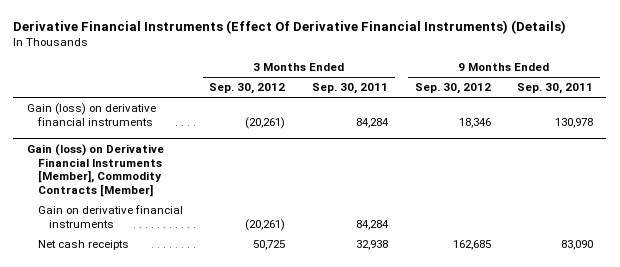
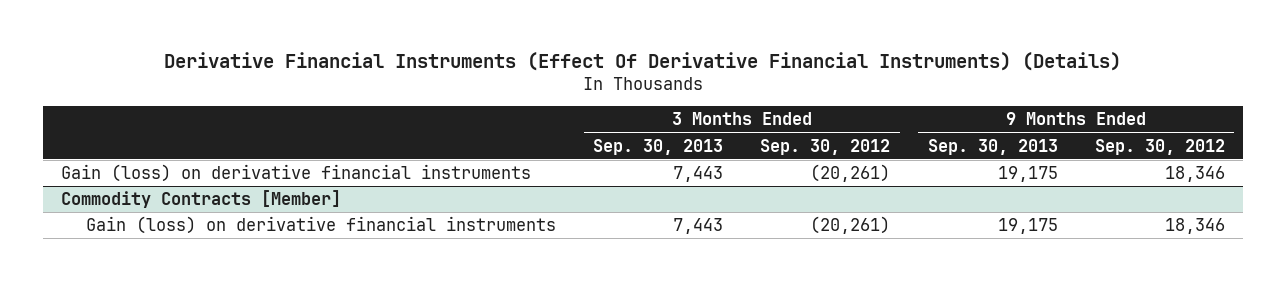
- | 3 Months Ended Sep. 30, 2012 | 3 Months Ended Sep. 30, 2011 | 9 Months Ended Sep. 30, 2012 | 9 Months Ended Sep. 30, 2011
+ | 3 Months Ended Sep. 30, 2013 | 3 Months Ended Sep. 30, 2012 | 9 Months Ended Sep. 30, 2013 | 9 Months Ended Sep. 30, 2012
- Gain (loss) on Derivative Financial Instruments [Member], Commodity Contracts [Member]
- Gain on derivative financial instruments | (20,261) | 84,284 | |
- Net cash receipts | 50,725 | 32,938 | 162,685 | 83,090
+ Commodity Contracts [Member]
+ Gain (loss) on derivative financial instruments | 7,443 | (20,261) | 19,175 | 18,346

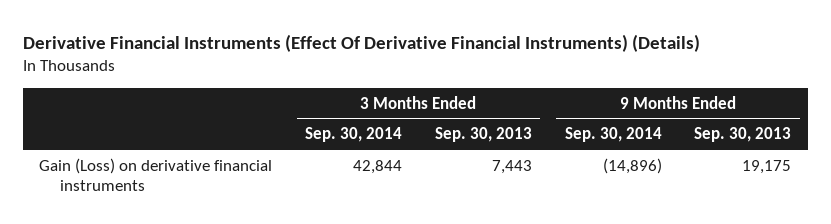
- | 3 Months Ended Sep. 30, 2013 | 3 Months Ended Sep. 30, 2012 | 9 Months Ended Sep. 30, 2013 | 9 Months Ended Sep. 30, 2012
+ | 3 Months Ended Sep. 30, 2014 | 3 Months Ended Sep. 30, 2013 | 9 Months Ended Sep. 30, 2014 | 9 Months Ended Sep. 30, 2013
- Gain (loss) on derivative financial instruments | 7,443 | (20,261) | 19,175 | 18,346
- Commodity Contracts [Member]
- Gain (loss) on derivative financial instruments | 7,443 | (20,261) | 19,175 | 18,346
+ Gain (Loss) on derivative financial instruments | 42,844 | 7,443 | (14,896) | 19,175

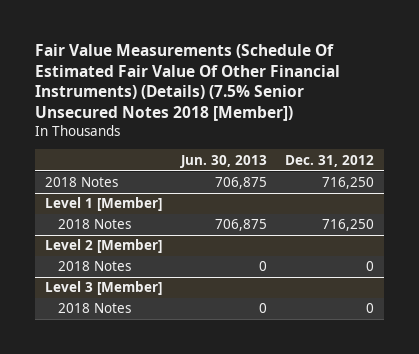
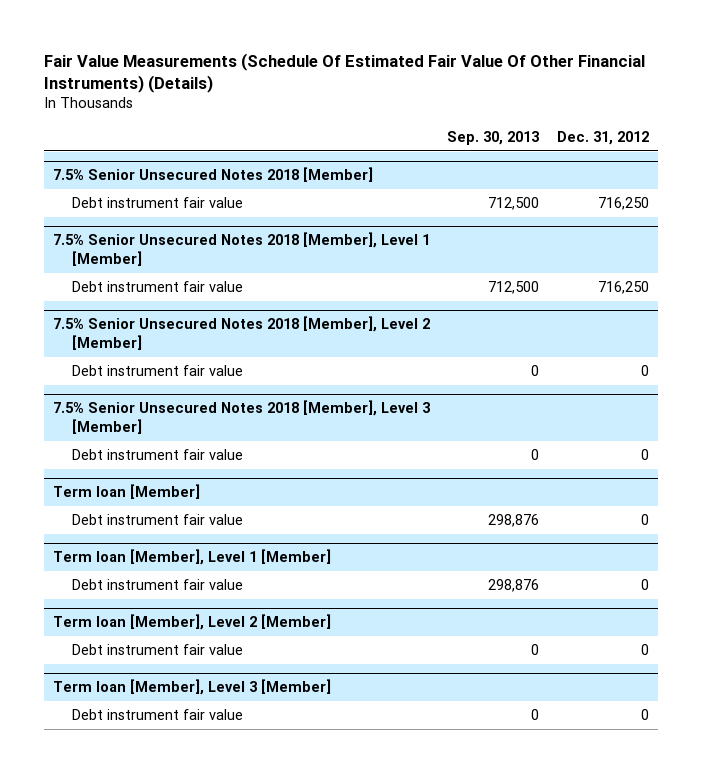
- Fair Value Measurements (Schedule Of Estimated Fair Value Of Other Financial Instruments) (Details) (7.5% Senior Unsecured Notes 2018 [Member])
+ Fair Value Measurements (Schedule Of Estimated Fair Value Of Other Financial Instruments) (Details)
- | Jun. 30, 2013 | Dec. 31, 2012
+ | Sep. 30, 2013 | Dec. 31, 2012
- 2018 Notes | 706,875 | 716,250
- Level 1 [Member]
- 2018 Notes | 706,875 | 716,250
- Level 2 [Member]
- 2018 Notes | 0 | 0
- Level 3 [Member]
- 2018 Notes | 0 | 0
+ 7.5% Senior Unsecured Notes 2018 [Member]
+ Debt instrument fair value | 712,500 | 716,250
+ 7.5% Senior Unsecured Notes 2018 [Member], Level 1 [Member]
+ Debt instrument fair value | 712,500 | 716,250
+ 7.5% Senior Unsecured Notes 2018 [Member], Level 2 [Member]
+ Debt instrument fair value | 0 | 0
+ 7.5% Senior Unsecured Notes 2018 [Member], Level 3 [Member]
+ Debt instrument fair value | 0 | 0
+ Term loan [Member]
+ Debt instrument fair value | 298,876 | 0
+ Term loan [Member], Level 1 [Member]
+ Debt instrument fair value | 298,876 | 0
+ Term loan [Member], Level 2 [Member]
+ Debt instrument fair value | 0 | 0
+ Term loan [Member], Level 3 [Member]
+ Debt instrument fair value | 0 | 0

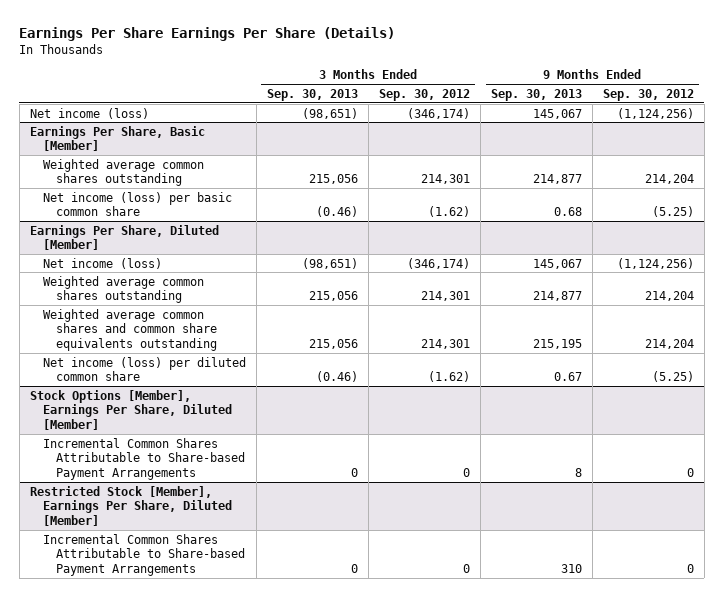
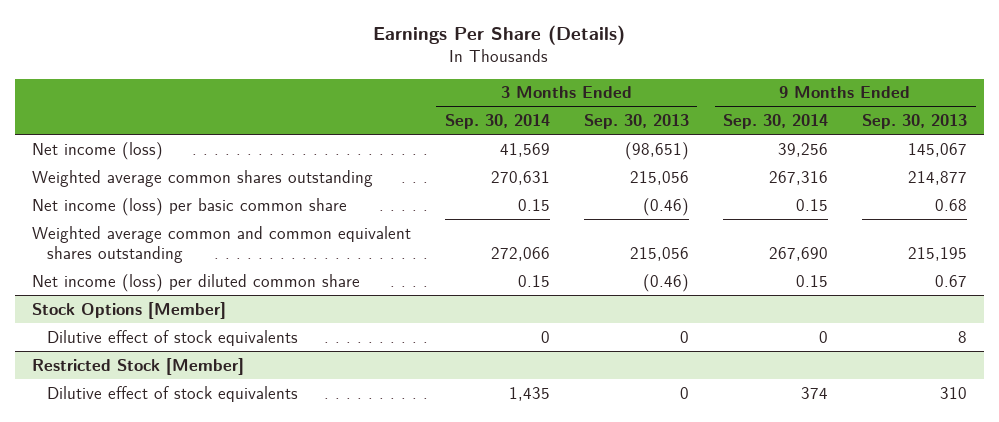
- Earnings Per Share Earnings Per Share (Details)
+ Earnings Per Share (Details)
- | 3 Months Ended Sep. 30, 2013 | 3 Months Ended Sep. 30, 2012 | 9 Months Ended Sep. 30, 2013 | 9 Months Ended Sep. 30, 2012
+ | 3 Months Ended Sep. 30, 2014 | 3 Months Ended Sep. 30, 2013 | 9 Months Ended Sep. 30, 2014 | 9 Months Ended Sep. 30, 2013
- Earnings Per Share, Basic [Member]
- Earnings Per Share, Diluted [Member]
- Net income (loss) | (98,651) | (346,174) | 145,067 | (1,124,256)
- Weighted average common shares outstanding | 215,056 | 214,301 | 214,877 | 214,204
- Weighted average common shares and common share equivalents outstanding | 215,056 | 214,301 | 215,195 | 214,204
+ Weighted average common and common equivalent shares outstanding | 272,066 | 215,056 | 267,690 | 215,195
- Stock Options [Member], Earnings Per Share, Diluted [Member]
- Incremental Common Shares Attributable to Share-based Payment Arrangements | 0 | 0 | 8 | 0
- Restricted Stock [Member], Earnings Per Share, Diluted [Member]
- Incremental Common Shares Attributable to Share-based Payment Arrangements | 0 | 0 | 310 | 0
+ Stock Options [Member]
+ Dilutive effect of stock equivalents | 0 | 0 | 0 | 8
+ Restricted Stock [Member]
+ Dilutive effect of stock equivalents | 1,435 | 0 | 374 | 310

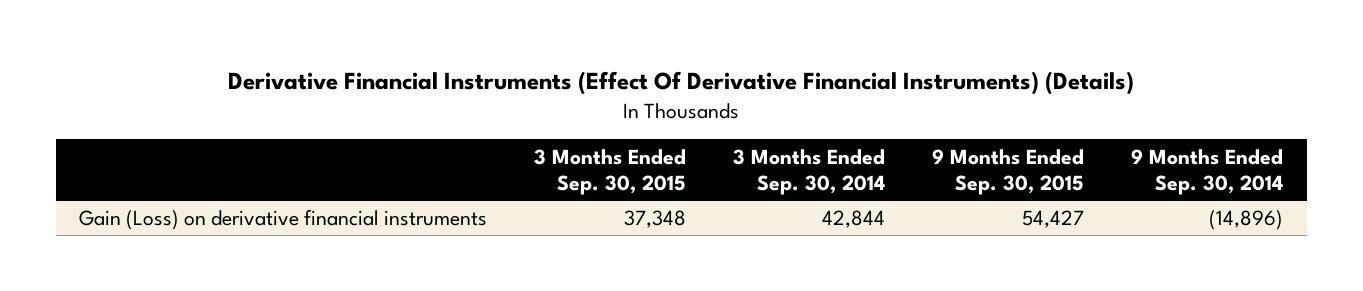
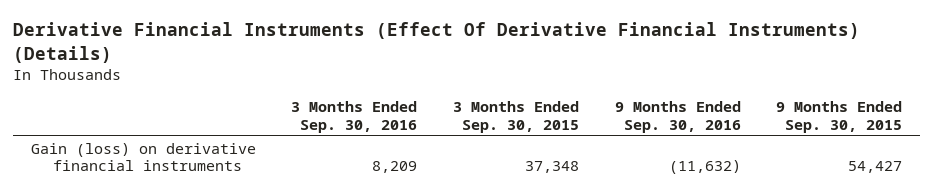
- | 3 Months Ended Sep. 30, 2015 | 3 Months Ended Sep. 30, 2014 | 9 Months Ended Sep. 30, 2015 | 9 Months Ended Sep. 30, 2014
+ | 3 Months Ended Sep. 30, 2016 | 3 Months Ended Sep. 30, 2015 | 9 Months Ended Sep. 30, 2016 | 9 Months Ended Sep. 30, 2015
- Gain (Loss) on derivative financial instruments | 37,348 | 42,844 | 54,427 | (14,896)
+ Gain (loss) on derivative financial instruments | 8,209 | 37,348 | (11,632) | 54,427

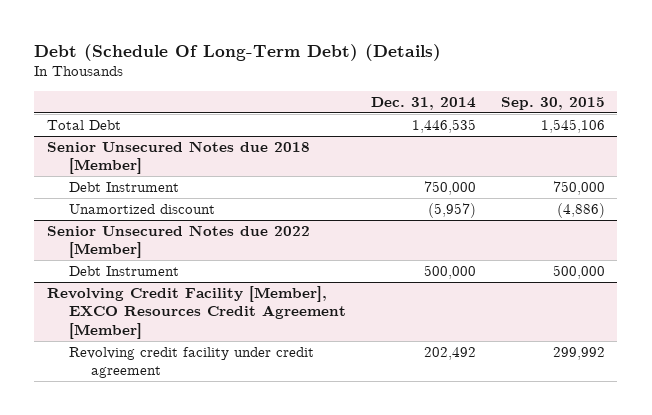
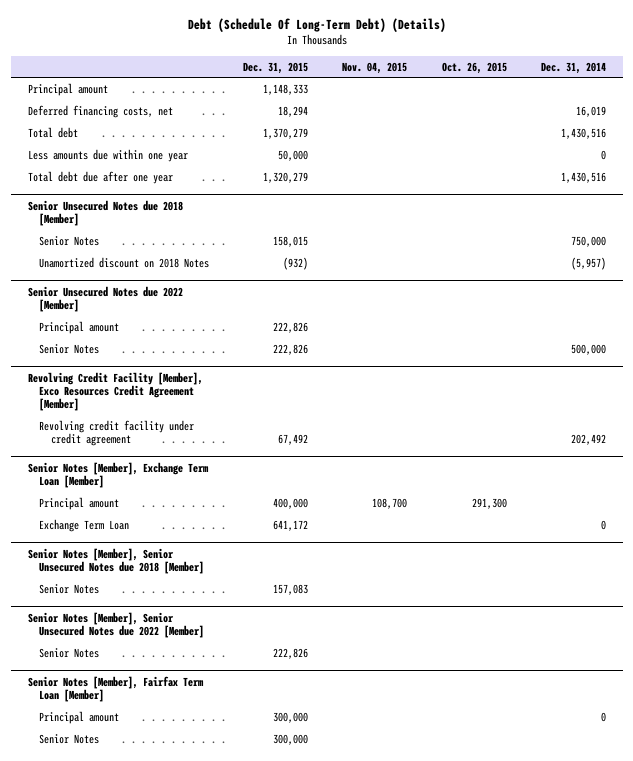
- | Dec. 31, 2014 | Sep. 30, 2015
+ | Dec. 31, 2015 | Nov. 04, 2015 | Oct. 26, 2015 | Dec. 31, 2014
- Total Debt | 1,446,535 | 1,545,106
+ Principal amount | 1,148,333 | | |
+ Deferred financing costs, net | 18,294 | | | 16,019
+ Total debt | 1,370,279 | | | 1,430,516
+ Less amounts due within one year | 50,000 | | | 0
+ Total debt due after one year | 1,320,279 | | | 1,430,516
@ Senior Unsecured Notes due 2018 [Member]
- Debt Instrument | 750,000 | 750,000
- Unamortized discount | (5,957) | (4,886)
+ Senior Notes | 158,015 | | | 750,000
+ Unamortized discount on 2018 Notes | (932) | | | (5,957)
@ Senior Unsecured Notes due 2022 [Member]
- Debt Instrument | 500,000 | 500,000
- Revolving Credit Facility [Member], EXCO Resources Credit Agreement [Member]
@ Senior Unsecured Notes due 2022 [Member]
+ Principal amount | 222,826 | | |
+ Senior Notes | 222,826 | | | 500,000
+ Revolving Credit Facility [Member], Exco Resources Credit Agreement [Member]
+ Senior Notes [Member], Exchange Term Loan [Member]
+ Principal amount | 400,000 | 108,700 | 291,300 |
+ Exchange Term Loan | 641,172 | | | 0
+ Senior Notes [Member], Senior Unsecured Notes due 2018 [Member]
+ Senior Notes | 157,083 | | |
+ Senior Notes [Member], Senior Unsecured Notes due 2022 [Member]
+ Senior Notes | 222,826 | | |
+ Senior Notes [Member], Fairfax Term Loan [Member]
+ Principal amount | 300,000 | | | 0
+ Senior Notes | 300,000 | | |

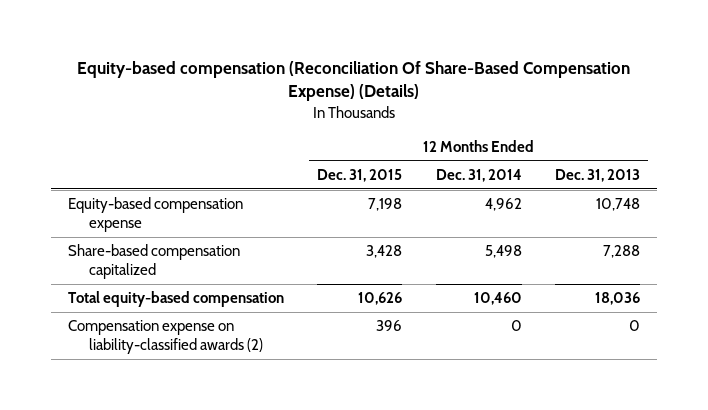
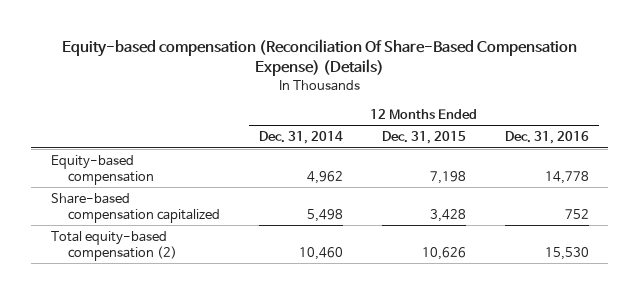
- | 12 Months Ended Dec. 31, 2015 | 12 Months Ended Dec. 31, 2014 | 12 Months Ended Dec. 31, 2013
+ | 12 Months Ended Dec. 31, 2014 | 12 Months Ended Dec. 31, 2015 | 12 Months Ended Dec. 31, 2016
- Equity-based compensation expense | 7,198 | 4,962 | 10,748
+ Equity-based compensation | 4,962 | 7,198 | 14,778
- Total equity-based compensation | 10,626 | 10,460 | 18,036
- Compensation expense on liability-classified awards (2) | 396 | 0 | 0
+ Total equity-based compensation (2) | 10,460 | 10,626 | 15,530

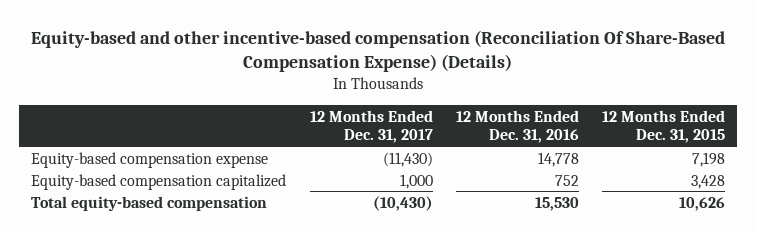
- Equity-based compensation (Reconciliation Of Share-Based Compensation Expense) (Details)
+ Equity-based and other incentive-based compensation (Reconciliation Of Share-Based Compensation Expense) (Details)
- | 12 Months Ended Dec. 31, 2014 | 12 Months Ended Dec. 31, 2015 | 12 Months Ended Dec. 31, 2016
+ | 12 Months Ended Dec. 31, 2017 | 12 Months Ended Dec. 31, 2016 | 12 Months Ended Dec. 31, 2015
- Equity-based compensation | 4,962 | 7,198 | 14,778
- Share-based compensation capitalized | 5,498 | 3,428 | 752
- Total equity-based compensation (2) | 10,460 | 10,626 | 15,530
+ Equity-based compensation expense | (11,430) | 14,778 | 7,198
+ Equity-based compensation capitalized | 1,000 | 752 | 3,428
+ Total equity-based compensation | (10,430) | 15,530 | 10,626

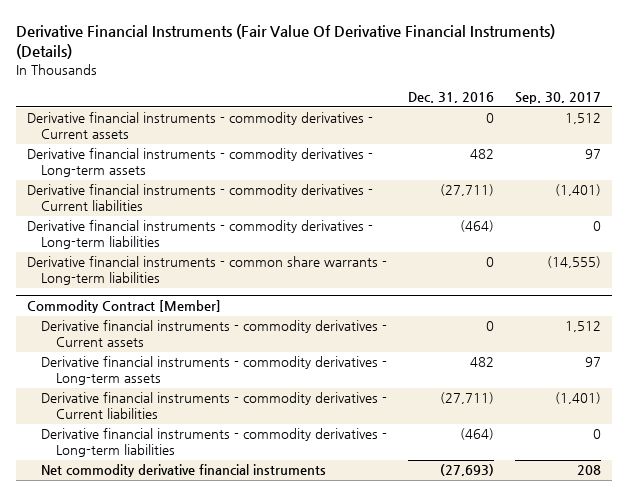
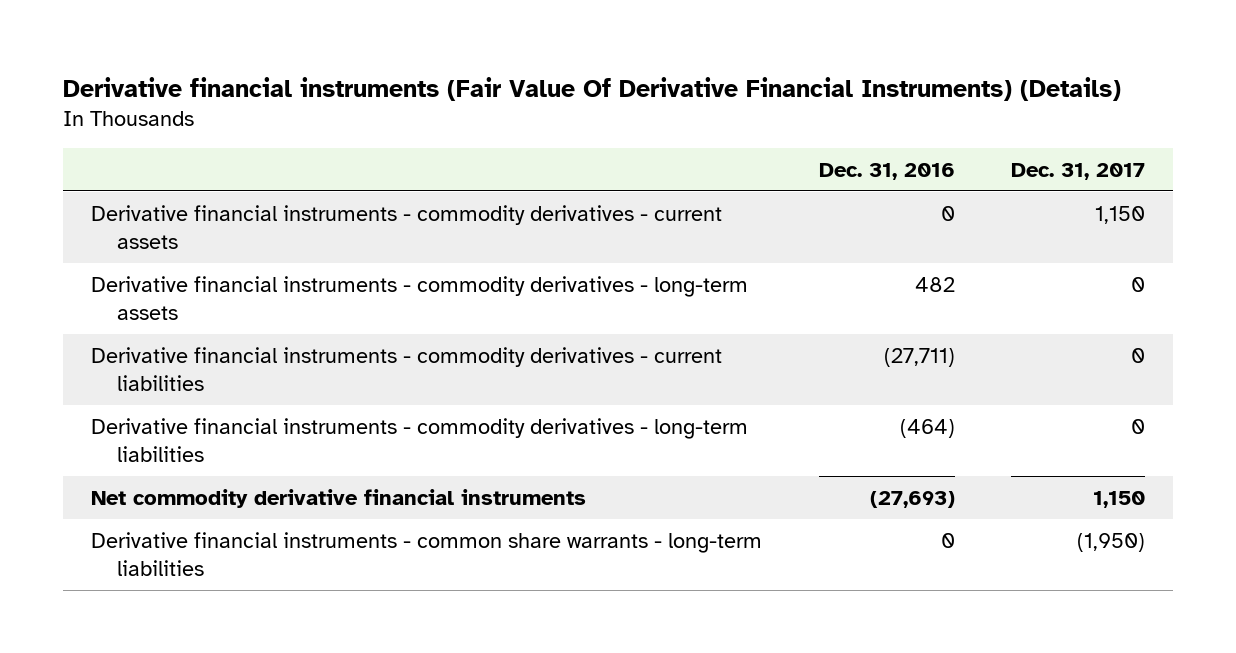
- Derivative Financial Instruments (Fair Value Of Derivative Financial Instruments) (Details)
+ Derivative financial instruments (Fair Value Of Derivative Financial Instruments) (Details)
- | Dec. 31, 2016 | Sep. 30, 2017
+ | Dec. 31, 2016 | Dec. 31, 2017
- Derivative financial instruments - commodity derivatives - Current assets | 0 | 1,512
- Derivative financial instruments - commodity derivatives - Long-term assets | 482 | 97
- Derivative financial instruments - commodity derivatives - Current liabilities | (27,711) | (1,401)
- Derivative financial instruments - commodity derivatives - Long-term liabilities | (464) | 0
- Derivative financial instruments - common share warrants - Long-term liabilities | 0 | (14,555)
- Commodity Contract [Member]
- Derivative financial instruments - commodity derivatives - Current assets | 0 | 1,512
- Derivative financial instruments - commodity derivatives - Long-term assets | 482 | 97
- Derivative financial instruments - commodity derivatives - Current liabilities | (27,711) | (1,401)
- Derivative financial instruments - commodity derivatives - Long-term liabilities | (464) | 0
+ Derivative financial instruments - commodity derivatives - current assets | 0 | 1,150
+ Derivative financial instruments - commodity derivatives - long-term assets | 482 | 0
+ Derivative financial instruments - commodity derivatives - current liabilities | (27,711) | 0
+ Derivative financial instruments - commodity derivatives - long-term liabilities | (464) | 0
+ Derivative financial instruments - common share warrants - long-term liabilities | 0 | (1,950)

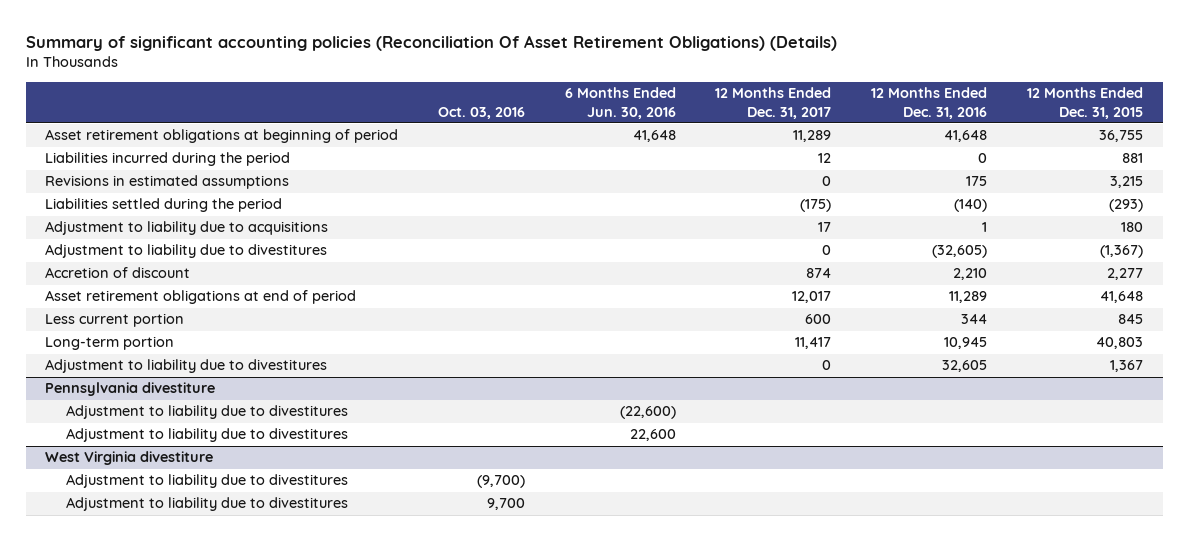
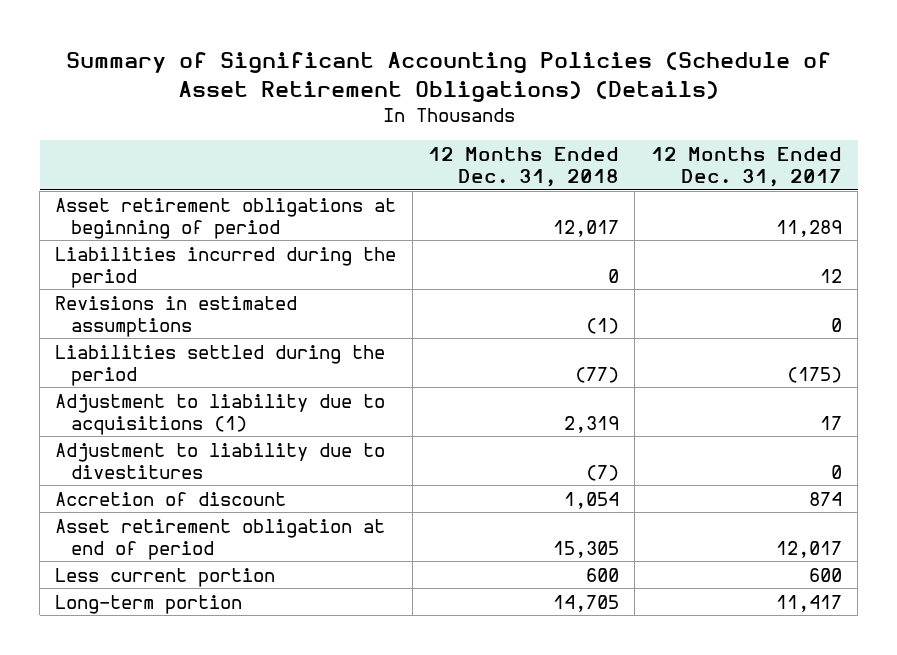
- Summary of significant accounting policies (Reconciliation Of Asset Retirement Obligations) (Details)
+ Summary of Significant Accounting Policies (Schedule of Asset Retirement Obligations) (Details)
- | Oct. 03, 2016 | 6 Months Ended Jun. 30, 2016 | 12 Months Ended Dec. 31, 2017 | 12 Months Ended Dec. 31, 2016 | 12 Months Ended Dec. 31, 2015
+ | 12 Months Ended Dec. 31, 2018 | 12 Months Ended Dec. 31, 2017
- Adjustment to liability due to acquisitions | | | 17 | 1 | 180
+ Adjustment to liability due to acquisitions (1) | 2,319 | 17
- Asset retirement obligations at end of period | | | 12,017 | 11,289 | 41,648
+ Asset retirement obligation at end of period | 15,305 | 12,017
- Adjustment to liability due to divestitures | | | 0 | 32,605 | 1,367
- Pennsylvania divestiture
- Adjustment to liability due to divestitures | | (22,600) | | |
- Adjustment to liability due to divestitures | | 22,600 | | |
- West Virginia divestiture
- Adjustment to liability due to divestitures | (9,700) | | | |
- Adjustment to liability due to divestitures | 9,700 | | | |

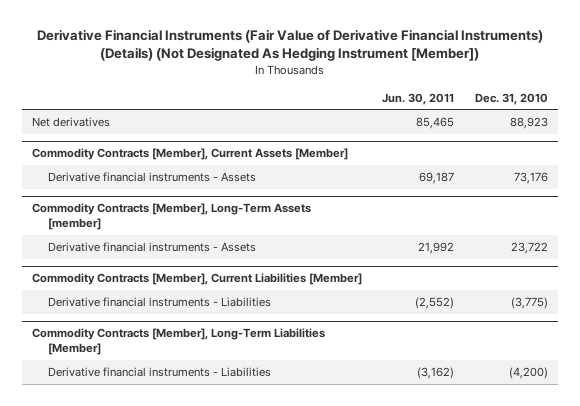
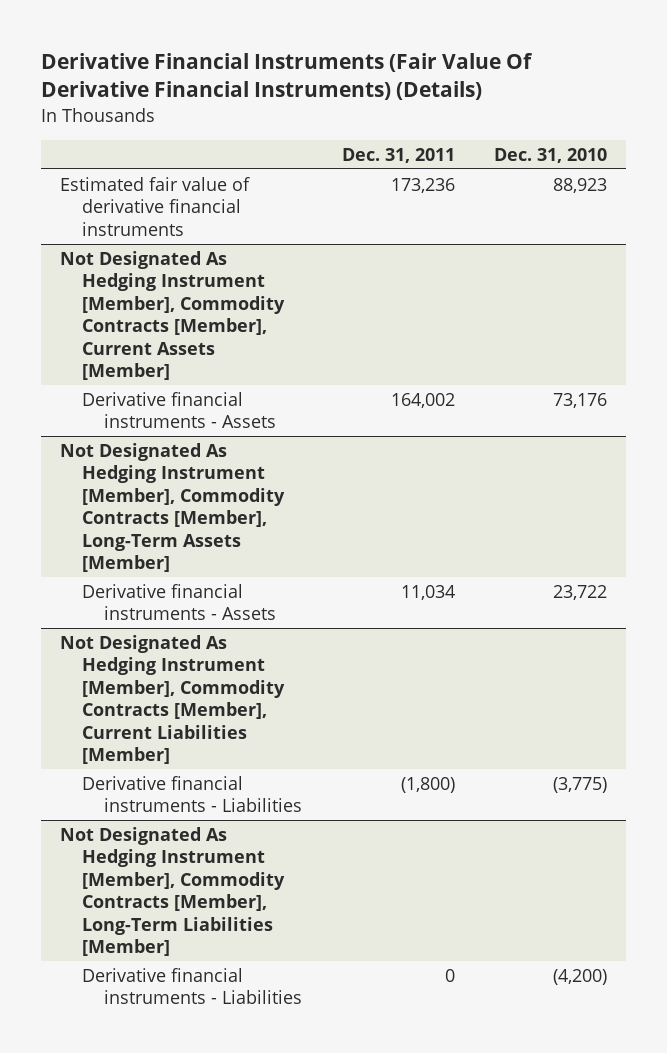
- Derivative Financial Instruments (Fair Value of Derivative Financial Instruments) (Details) (Not Designated As Hedging Instrument [Member])
+ Derivative Financial Instruments (Fair Value Of Derivative Financial Instruments) (Details)
- | Jun. 30, 2011 | Dec. 31, 2010
+ | Dec. 31, 2011 | Dec. 31, 2010
- Net derivatives | 85,465 | 88,923
- Commodity Contracts [Member], Current Assets [Member]
+ Estimated fair value of derivative financial instruments | 173,236 | 88,923
+ Not Designated As Hedging Instrument [Member], Commodity Contracts [Member], Current Assets [Member]
- Commodity Contracts [Member], Long-Term Assets [member]
+ Not Designated As Hedging Instrument [Member], Commodity Contracts [Member], Long-Term Assets [Member]
- Commodity Contracts [Member], Current Liabilities [Member]
+ Not Designated As Hedging Instrument [Member], Commodity Contracts [Member], Current Liabilities [Member]
- Commodity Contracts [Member], Long-Term Liabilities [Member]
+ Not Designated As Hedging Instrument [Member], Commodity Contracts [Member], Long-Term Liabilities [Member]

